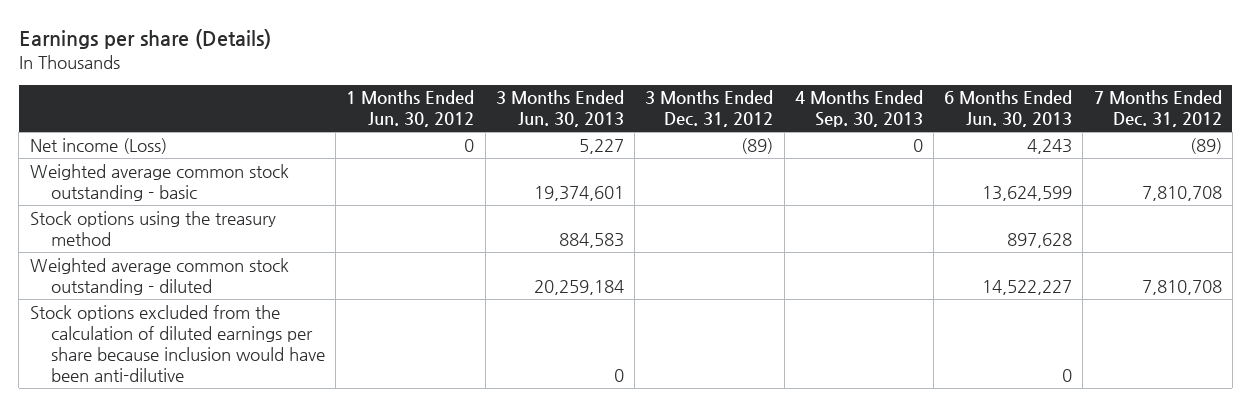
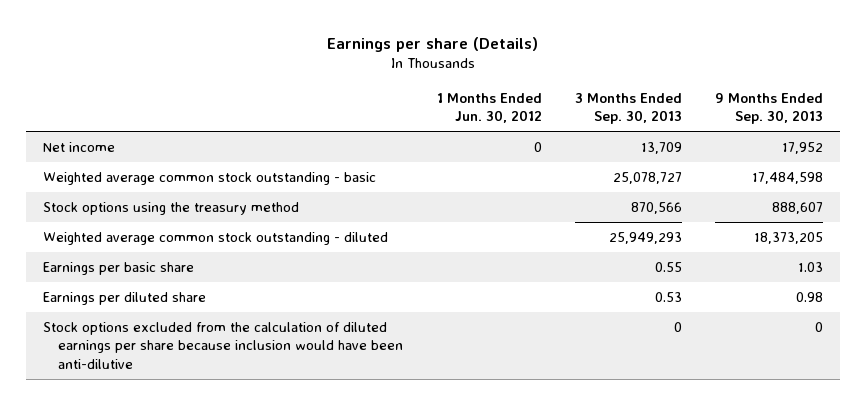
- | 1 Months Ended Jun. 30, 2012 | 3 Months Ended Jun. 30, 2013 | 3 Months Ended Dec. 31, 2012 | 4 Months Ended Sep. 30, 2013 | 6 Months Ended Jun. 30, 2013 | 7 Months Ended Dec. 31, 2012
+ | 1 Months Ended Jun. 30, 2012 | 3 Months Ended Sep. 30, 2013 | 9 Months Ended Sep. 30, 2013
- Net income (Loss) | 0 | 5,227 | (89) | 0 | 4,243 | (89)
+ Net income | 0 | 13,709 | 17,952
+ Earnings per basic share | | 0.55 | 1.03
+ Earnings per diluted share | | 0.53 | 0.98

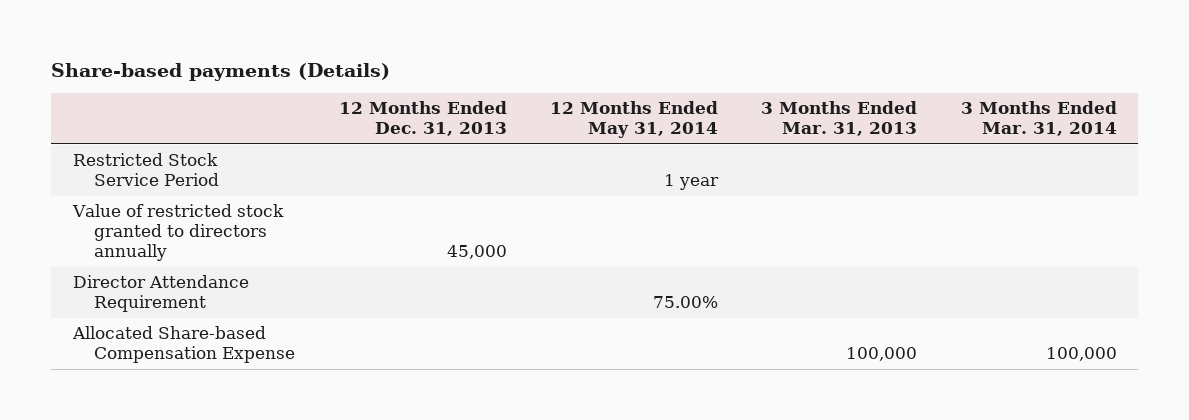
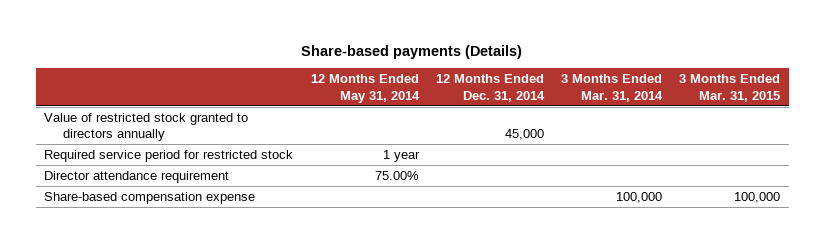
- | 12 Months Ended Dec. 31, 2013 | 12 Months Ended May 31, 2014 | 3 Months Ended Mar. 31, 2013 | 3 Months Ended Mar. 31, 2014
+ | 12 Months Ended May 31, 2014 | 12 Months Ended Dec. 31, 2014 | 3 Months Ended Mar. 31, 2014 | 3 Months Ended Mar. 31, 2015
- Restricted Stock Service Period | | 1 year | |
- Director Attendance Requirement | | 75.00% | |
- Allocated Share-based Compensation Expense | | | 100,000 | 100,000
+ Required service period for restricted stock | 1 year | | |
+ Director attendance requirement | 75.00% | | |
+ Share-based compensation expense | | | 100,000 | 100,000

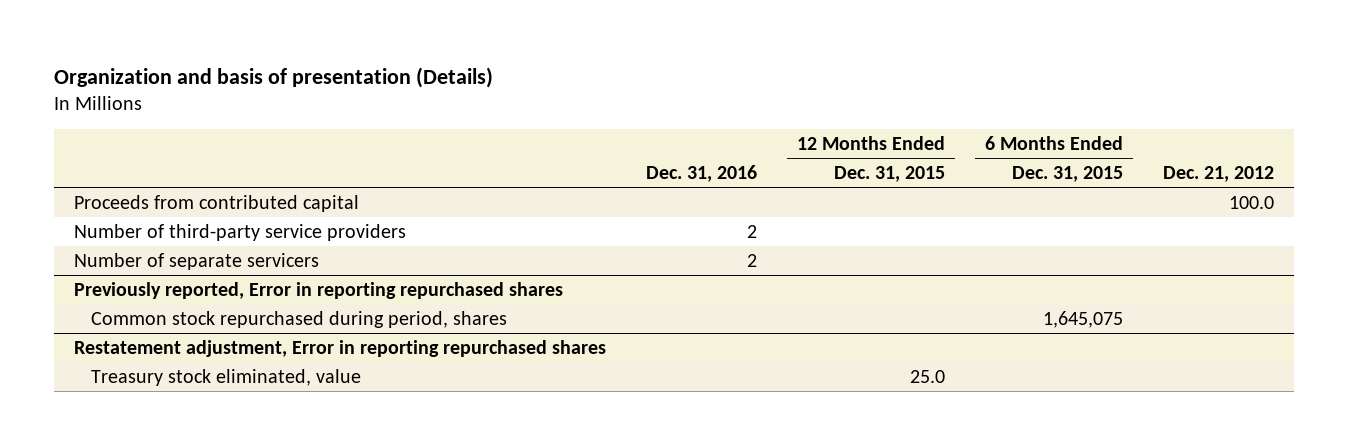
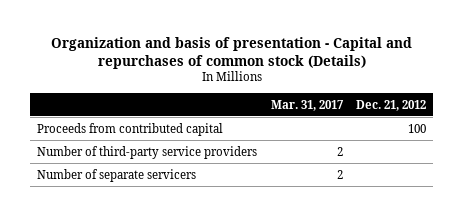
- Organization and basis of presentation (Details)
+ Organization and basis of presentation - Capital and repurchases of common stock (Details)
- | Dec. 31, 2016 | 12 Months Ended Dec. 31, 2015 | 6 Months Ended Dec. 31, 2015 | Dec. 21, 2012
+ | Mar. 31, 2017 | Dec. 21, 2012
- Proceeds from contributed capital | | | | 100.0
+ Proceeds from contributed capital | | 100
- Previously reported, Error in reporting repurchased shares
- Common stock repurchased during period, shares | | | 1,645,075 |
- Restatement adjustment, Error in reporting repurchased shares
- Treasury stock eliminated, value | | 25.0 | |

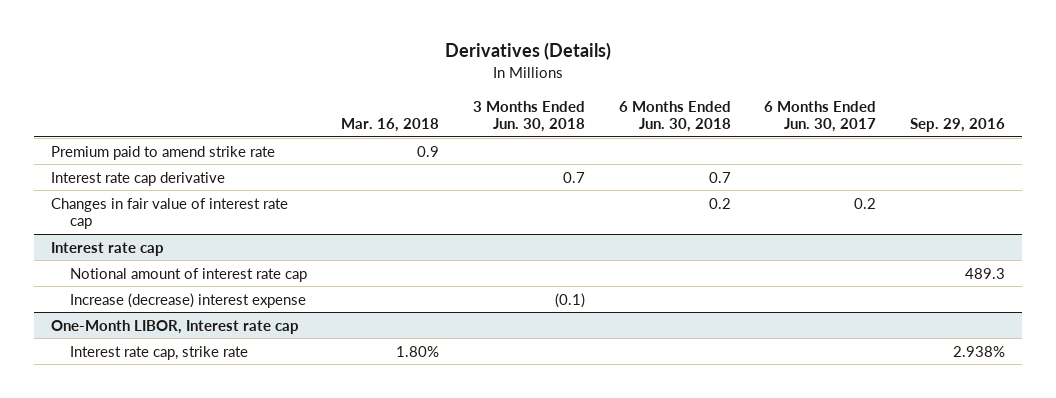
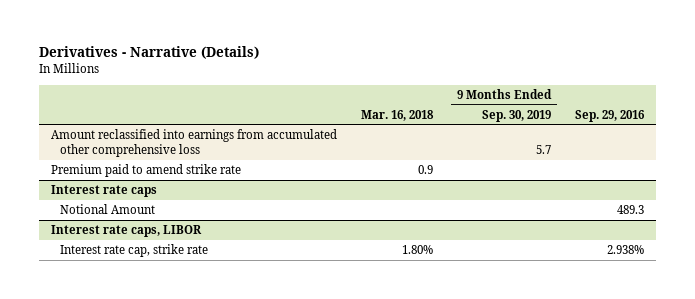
- Derivatives (Details)
+ Derivatives - Narrative (Details)
- | Mar. 16, 2018 | 3 Months Ended Jun. 30, 2018 | 6 Months Ended Jun. 30, 2018 | 6 Months Ended Jun. 30, 2017 | Sep. 29, 2016
+ | Mar. 16, 2018 | 9 Months Ended Sep. 30, 2019 | Sep. 29, 2016
+ Amount reclassified into earnings from accumulated other comprehensive loss | | 5.7 |
- Interest rate cap derivative | | 0.7 | 0.7 | |
- Changes in fair value of interest rate cap | | | 0.2 | 0.2 |
- Interest rate cap
- Notional amount of interest rate cap | | | | | 489.3
- Increase (decrease) interest expense | | (0.1) | | |
- One-Month LIBOR, Interest rate cap
+ Interest rate caps
+ Notional Amount | | | 489.3
+ Interest rate caps, LIBOR

